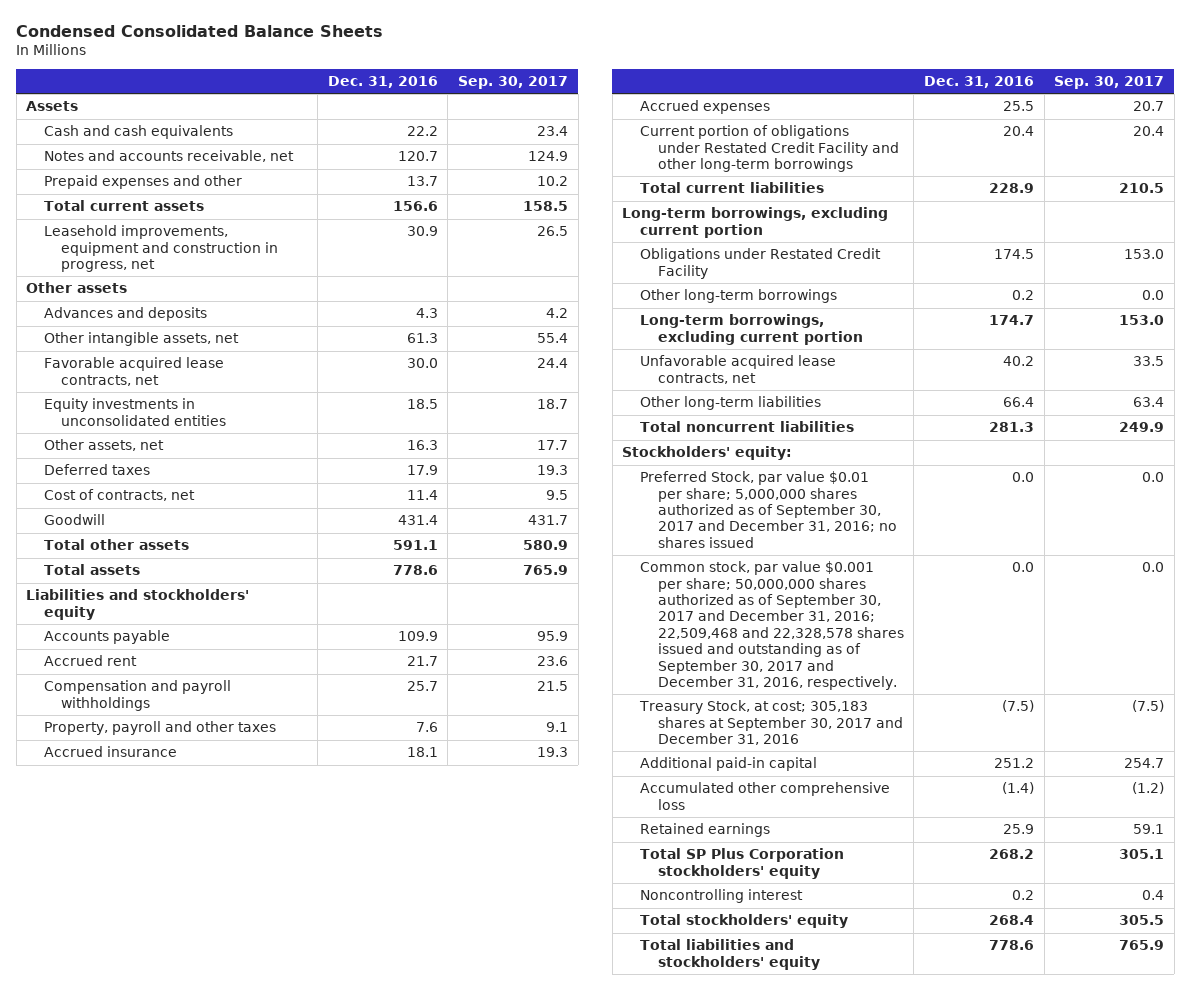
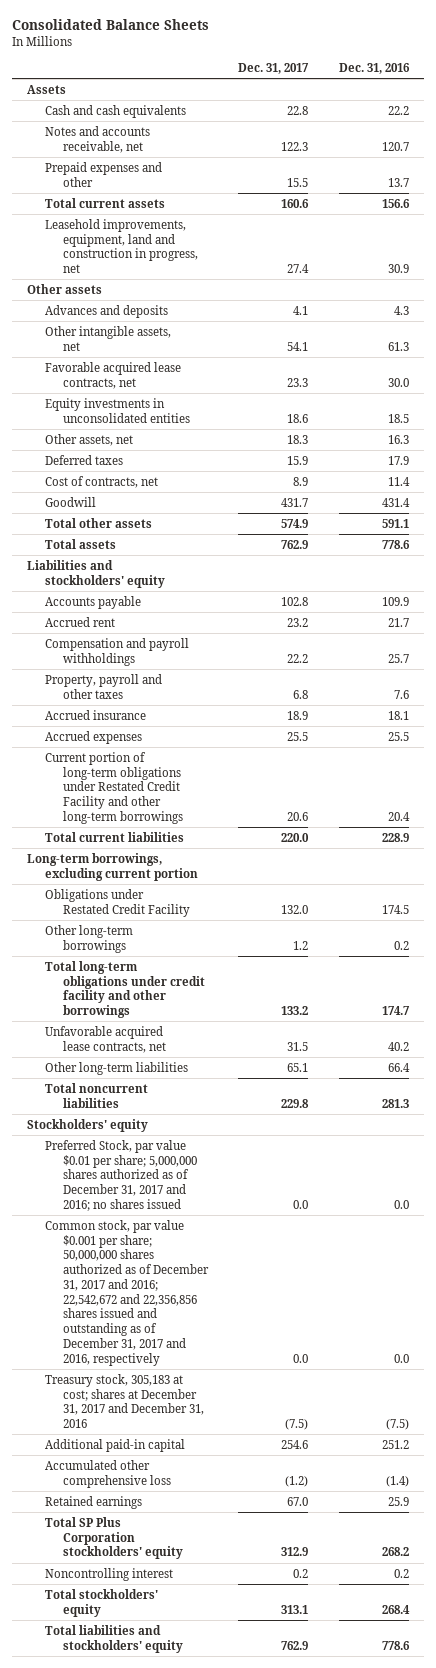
- Condensed Consolidated Balance Sheets
+ Consolidated Balance Sheets
- | Dec. 31, 2016 | Sep. 30, 2017
+ | Dec. 31, 2017 | Dec. 31, 2016
- Leasehold improvements, equipment and construction in progress, net | 30.9 | 26.5
+ Leasehold improvements, equipment, land and construction in progress, net | 27.4 | 30.9
- Current portion of obligations under Restated Credit Facility and other long-term borrowings | 20.4 | 20.4
+ Current portion of long-term obligations under Restated Credit Facility and other long-term borrowings | 20.6 | 20.4
- Long-term borrowings, excluding current portion | 174.7 | 153.0
+ Total long-term obligations under credit facility and other borrowings | 133.2 | 174.7
- Stockholders' equity:
- Preferred Stock, par value $0.01 per share; 5,000,000 shares authorized as of September 30, 2017 and December 31, 2016; no shares issued | 0.0 | 0.0
- Common stock, par value $0.001 per share; 50,000,000 shares authorized as of September 30, 2017 and December 31, 2016; 22,509,468 and 22,328,578 shares issued and outstanding as of September 30, 2017 and December 31, 2016, respectively. | 0.0 | 0.0
- Treasury Stock, at cost; 305,183 shares at September 30, 2017 and December 31, 2016 | (7.5) | (7.5)
+ Stockholders' equity
+ Preferred Stock, par value $0.01 per share; 5,000,000 shares authorized as of December 31, 2017 and 2016; no shares issued | 0.0 | 0.0
+ Common stock, par value $0.001 per share; 50,000,000 shares authorized as of December 31, 2017 and 2016; 22,542,672 and 22,356,856 shares issued and outstanding as of December 31, 2017 and 2016, respectively | 0.0 | 0.0
+ Treasury stock, 305,183 at cost; shares at December 31, 2017 and December 31, 2016 | (7.5) | (7.5)

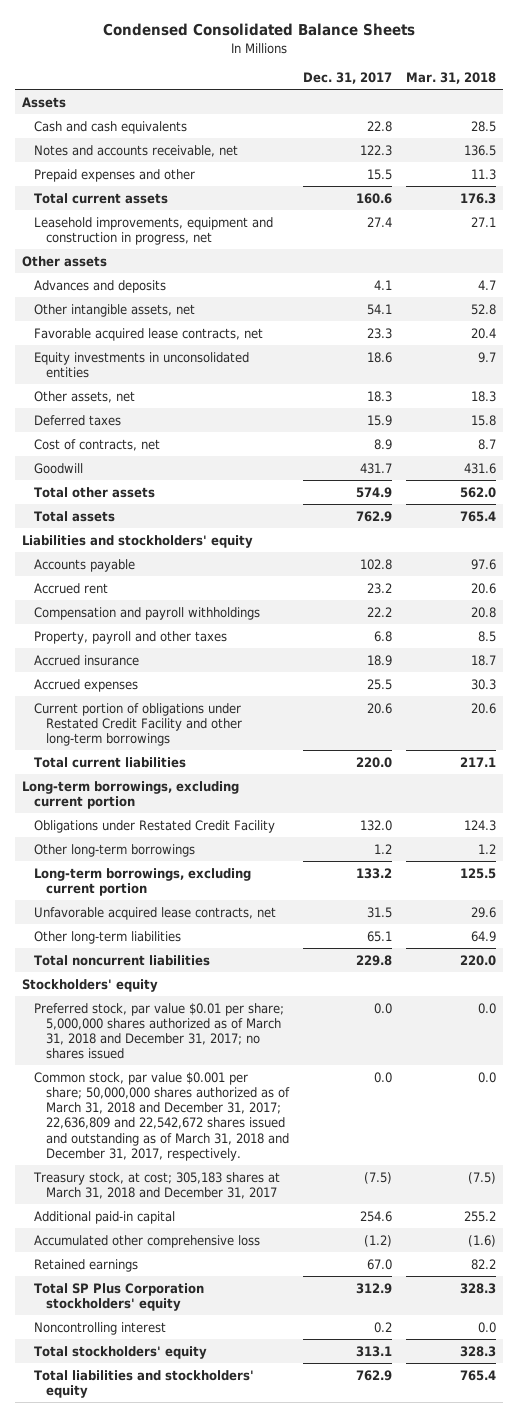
- Consolidated Balance Sheets
+ Condensed Consolidated Balance Sheets
- | Dec. 31, 2017 | Dec. 31, 2016
+ | Dec. 31, 2017 | Mar. 31, 2018
- Leasehold improvements, equipment, land and construction in progress, net | 27.4 | 30.9
+ Leasehold improvements, equipment and construction in progress, net | 27.4 | 27.1
- Current portion of long-term obligations under Restated Credit Facility and other long-term borrowings | 20.6 | 20.4
+ Current portion of obligations under Restated Credit Facility and other long-term borrowings | 20.6 | 20.6
- Total long-term obligations under credit facility and other borrowings | 133.2 | 174.7
+ Long-term borrowings, excluding current portion | 133.2 | 125.5
- Preferred Stock, par value $0.01 per share; 5,000,000 shares authorized as of December 31, 2017 and 2016; no shares issued | 0.0 | 0.0
- Common stock, par value $0.001 per share; 50,000,000 shares authorized as of December 31, 2017 and 2016; 22,542,672 and 22,356,856 shares issued and outstanding as of December 31, 2017 and 2016, respectively | 0.0 | 0.0
- Treasury stock, 305,183 at cost; shares at December 31, 2017 and December 31, 2016 | (7.5) | (7.5)
+ Preferred stock, par value $0.01 per share; 5,000,000 shares authorized as of March 31, 2018 and December 31, 2017; no shares issued | 0.0 | 0.0
+ Common stock, par value $0.001 per share; 50,000,000 shares authorized as of March 31, 2018 and December 31, 2017; 22,636,809 and 22,542,672 shares issued and outstanding as of March 31, 2018 and December 31, 2017, respectively. | 0.0 | 0.0
+ Treasury stock, at cost; 305,183 shares at March 31, 2018 and December 31, 2017 | (7.5) | (7.5)

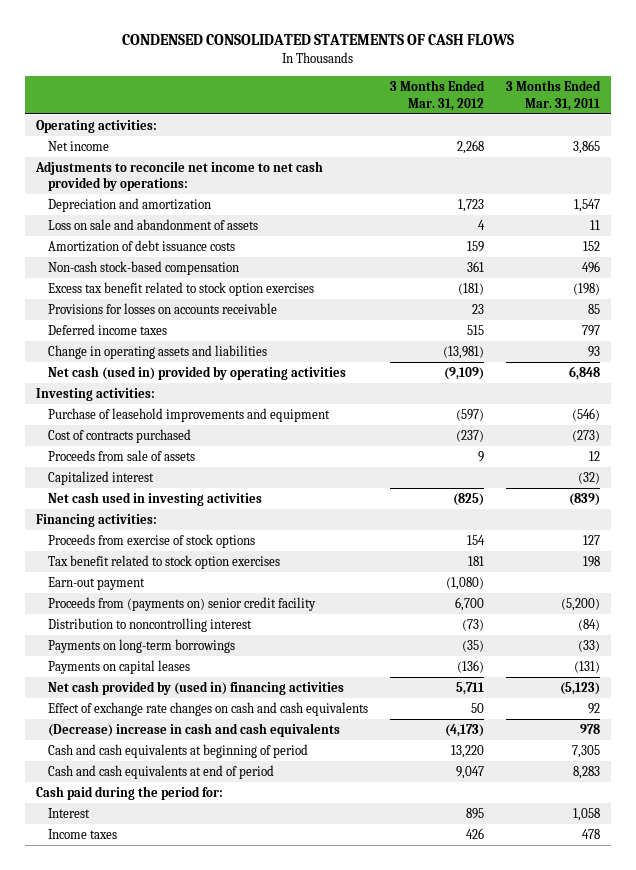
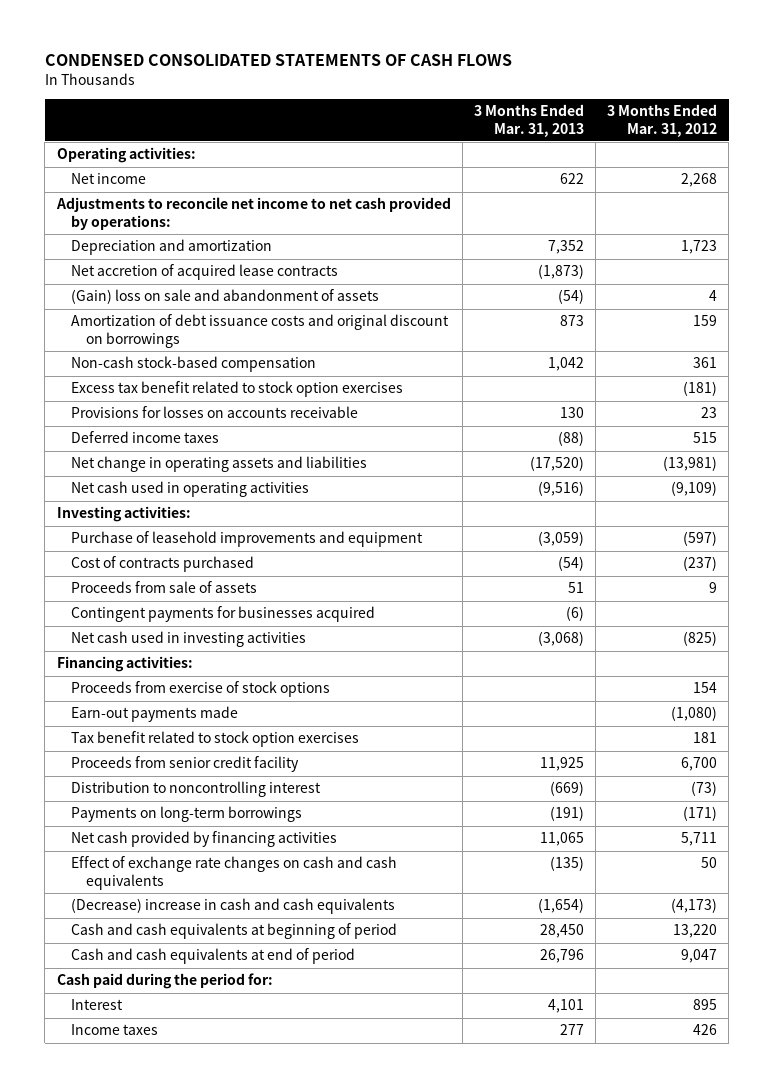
- | 3 Months Ended Mar. 31, 2012 | 3 Months Ended Mar. 31, 2011
+ | 3 Months Ended Mar. 31, 2013 | 3 Months Ended Mar. 31, 2012
- Loss on sale and abandonment of assets | 4 | 11
- Amortization of debt issuance costs | 159 | 152
+ Net accretion of acquired lease contracts | (1,873) |
+ (Gain) loss on sale and abandonment of assets | (54) | 4
+ Amortization of debt issuance costs and original discount on borrowings | 873 | 159
- Change in operating assets and liabilities | (13,981) | 93
- Net cash (used in) provided by operating activities | (9,109) | 6,848
+ Net change in operating assets and liabilities | (17,520) | (13,981)
+ Net cash used in operating activities | (9,516) | (9,109)
- Capitalized interest | | (32)
+ Contingent payments for businesses acquired | (6) |
+ Earn-out payments made | | (1,080)
- Earn-out payment | (1,080) |
- Proceeds from (payments on) senior credit facility | 6,700 | (5,200)
+ Proceeds from senior credit facility | 11,925 | 6,700
- Payments on long-term borrowings | (35) | (33)
- Payments on capital leases | (136) | (131)
- Net cash provided by (used in) financing activities | 5,711 | (5,123)
+ Payments on long-term borrowings | (191) | (171)
+ Net cash provided by financing activities | 11,065 | 5,711

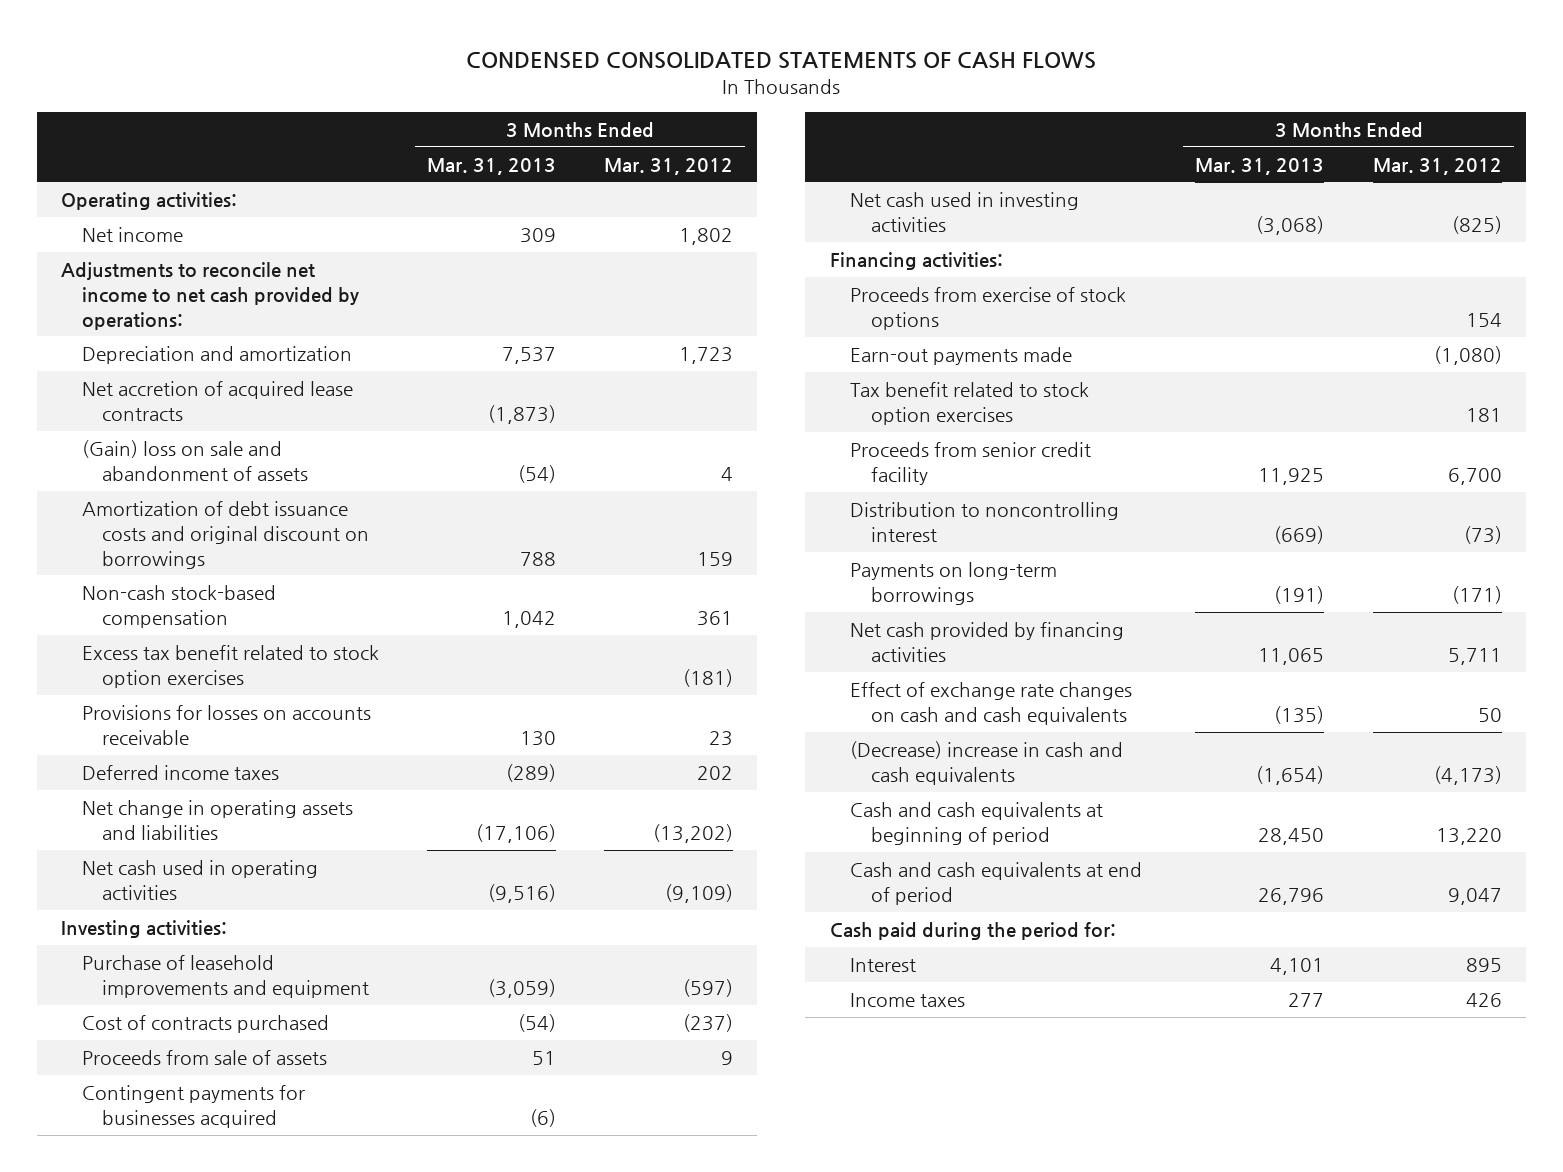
- Net income | 622 | 2,268
+ Net income | 309 | 1,802
- Depreciation and amortization | 7,352 | 1,723
+ Depreciation and amortization | 7,537 | 1,723
- Amortization of debt issuance costs and original discount on borrowings | 873 | 159
+ Amortization of debt issuance costs and original discount on borrowings | 788 | 159
- Deferred income taxes | (88) | 515
- Net change in operating assets and liabilities | (17,520) | (13,981)
+ Deferred income taxes | (289) | 202
+ Net change in operating assets and liabilities | (17,106) | (13,202)

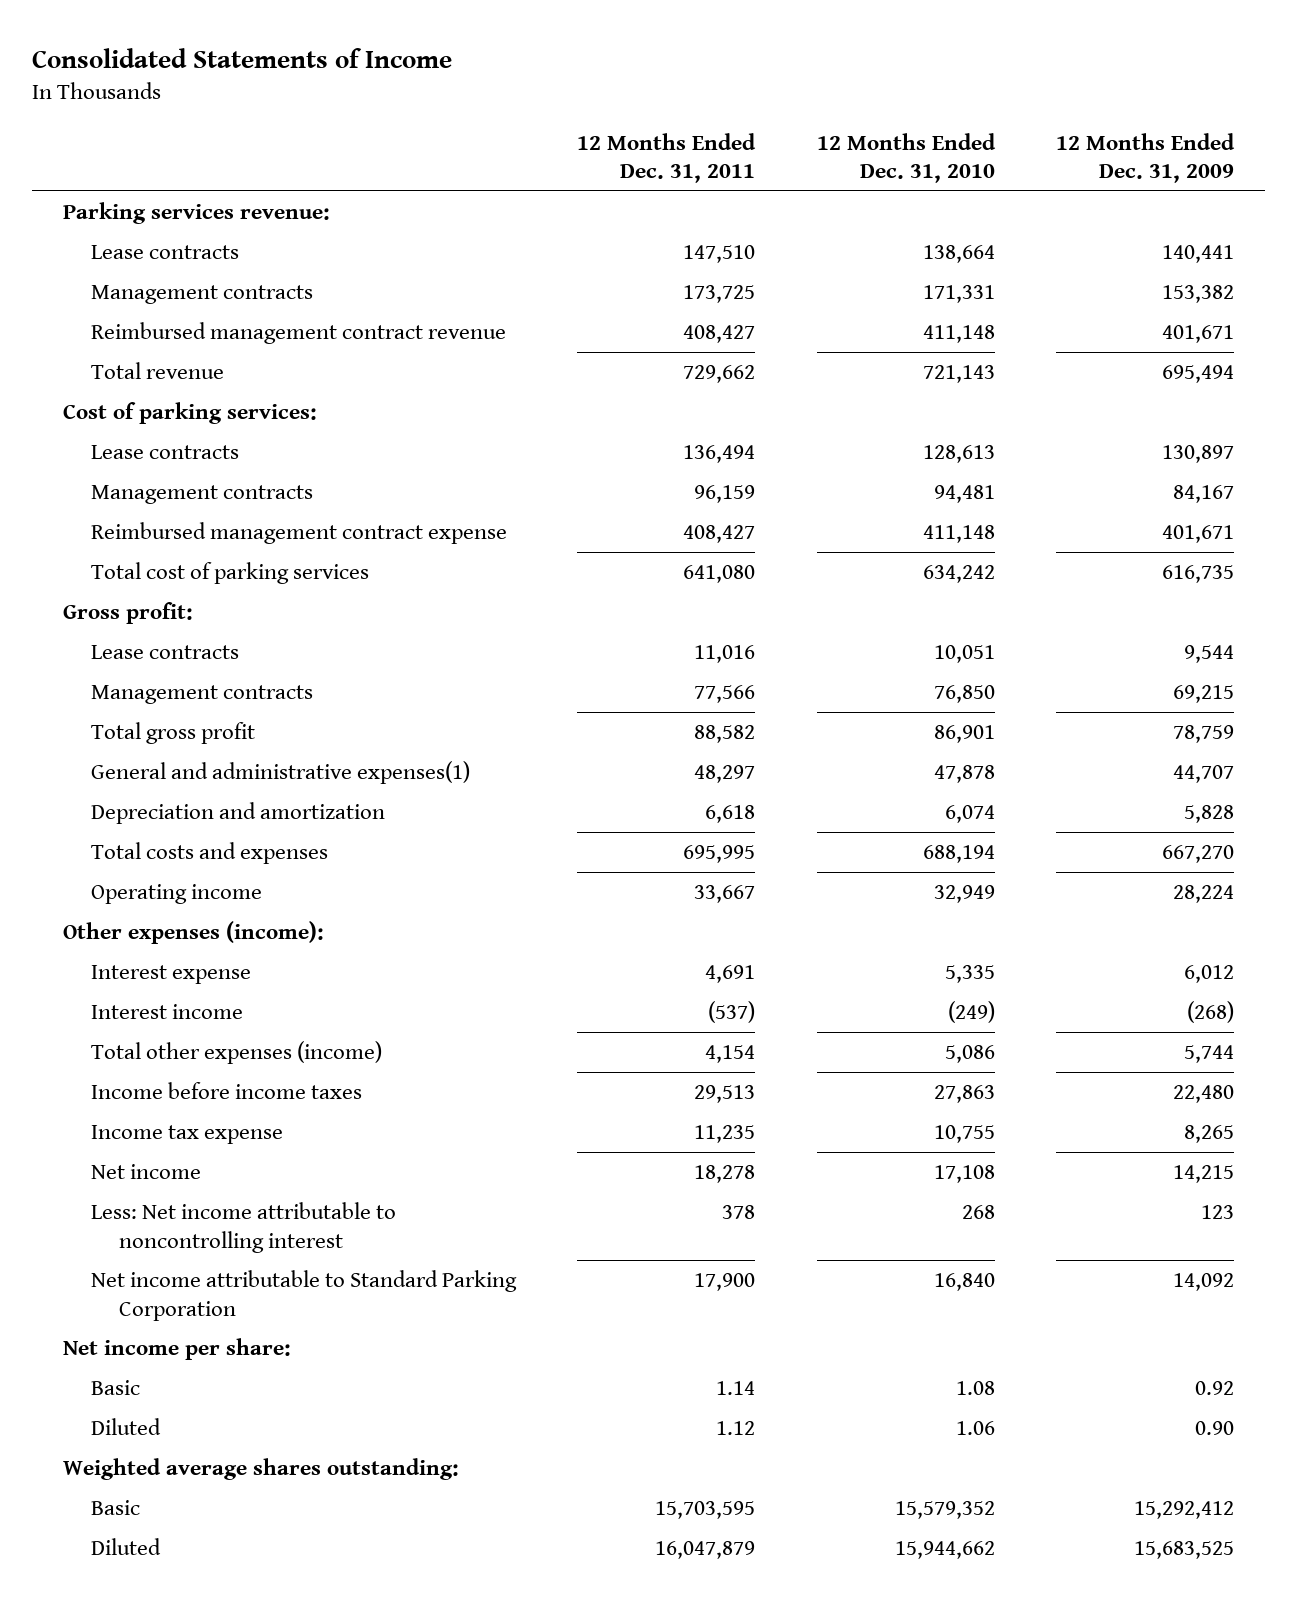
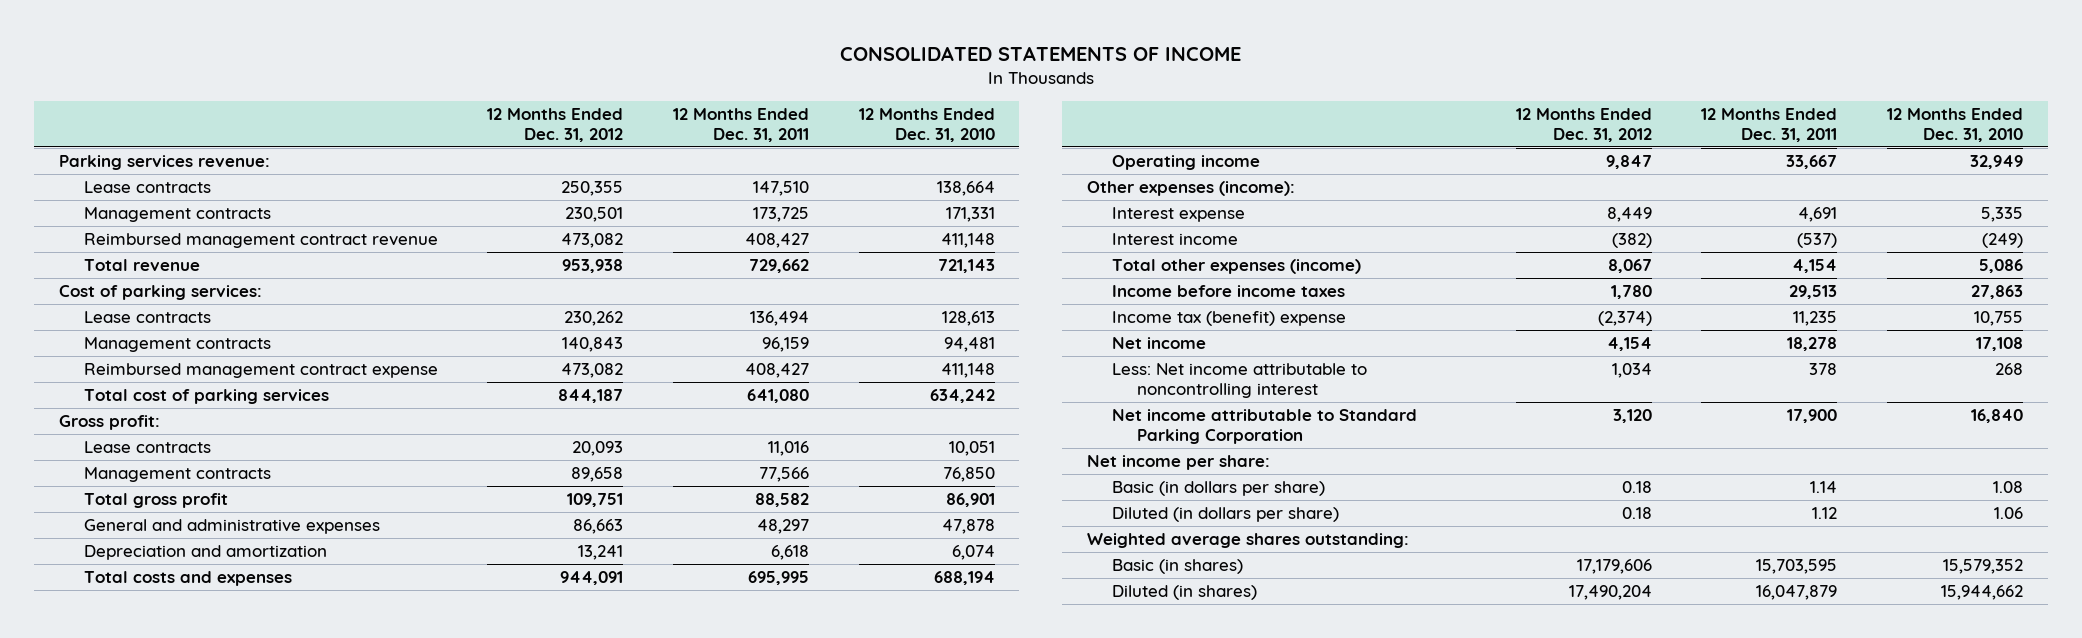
- Consolidated Statements of Income
+ CONSOLIDATED STATEMENTS OF INCOME
- | 12 Months Ended Dec. 31, 2011 | 12 Months Ended Dec. 31, 2010 | 12 Months Ended Dec. 31, 2009
+ | 12 Months Ended Dec. 31, 2012 | 12 Months Ended Dec. 31, 2011 | 12 Months Ended Dec. 31, 2010
- General and administrative expenses(1) | 48,297 | 47,878 | 44,707
+ General and administrative expenses | 86,663 | 48,297 | 47,878
- Income tax expense | 11,235 | 10,755 | 8,265
+ Income tax (benefit) expense | (2,374) | 11,235 | 10,755
- Basic | 1.14 | 1.08 | 0.92
- Diluted | 1.12 | 1.06 | 0.90
+ Basic (in dollars per share) | 0.18 | 1.14 | 1.08
+ Diluted (in dollars per share) | 0.18 | 1.12 | 1.06
- Basic | 15,703,595 | 15,579,352 | 15,292,412
- Diluted | 16,047,879 | 15,944,662 | 15,683,525
+ Basic (in shares) | 17,179,606 | 15,703,595 | 15,579,352
+ Diluted (in shares) | 17,490,204 | 16,047,879 | 15,944,662

